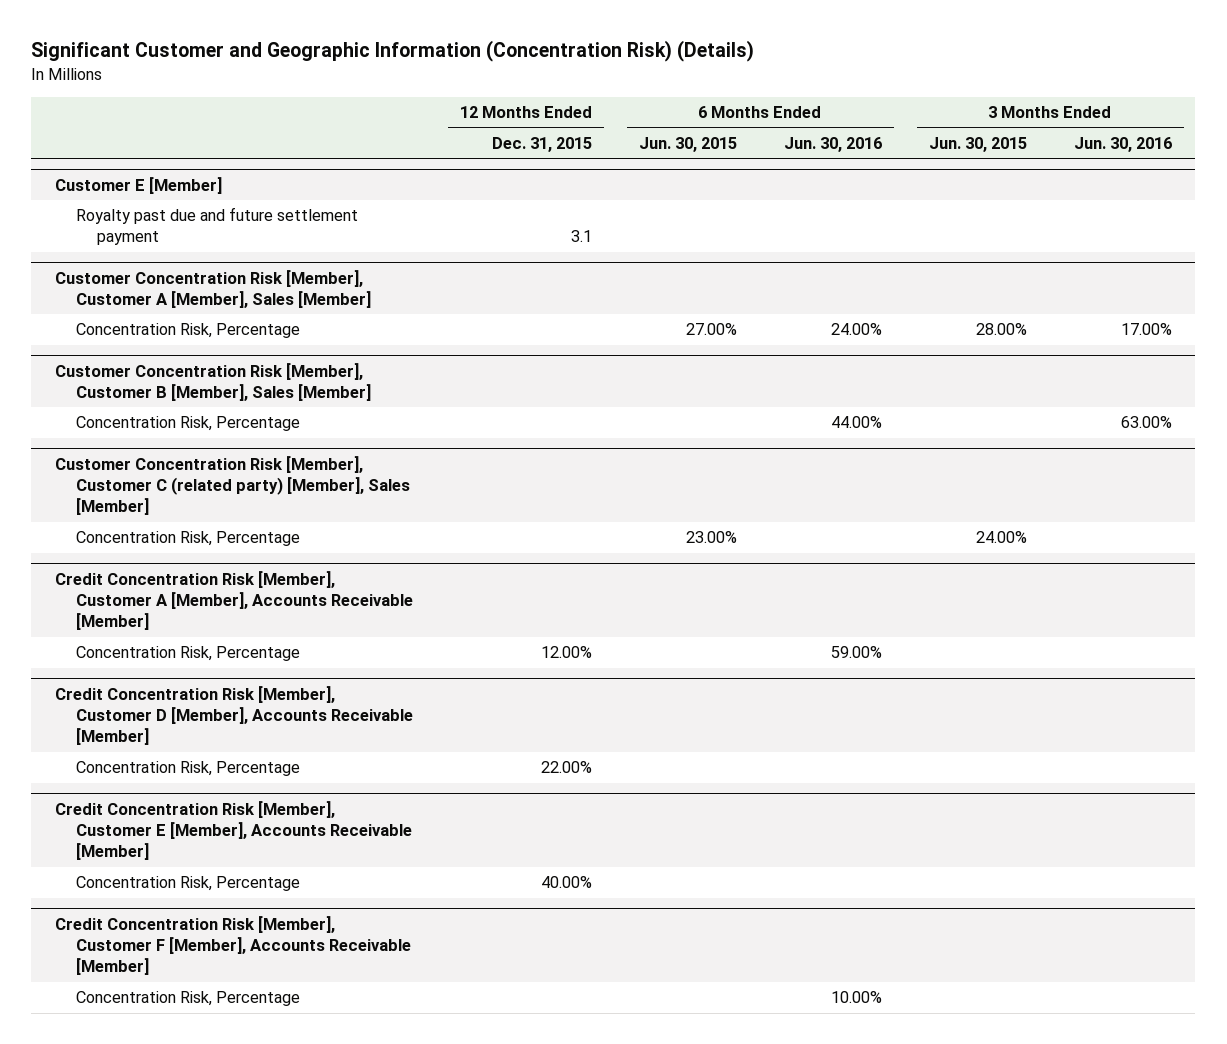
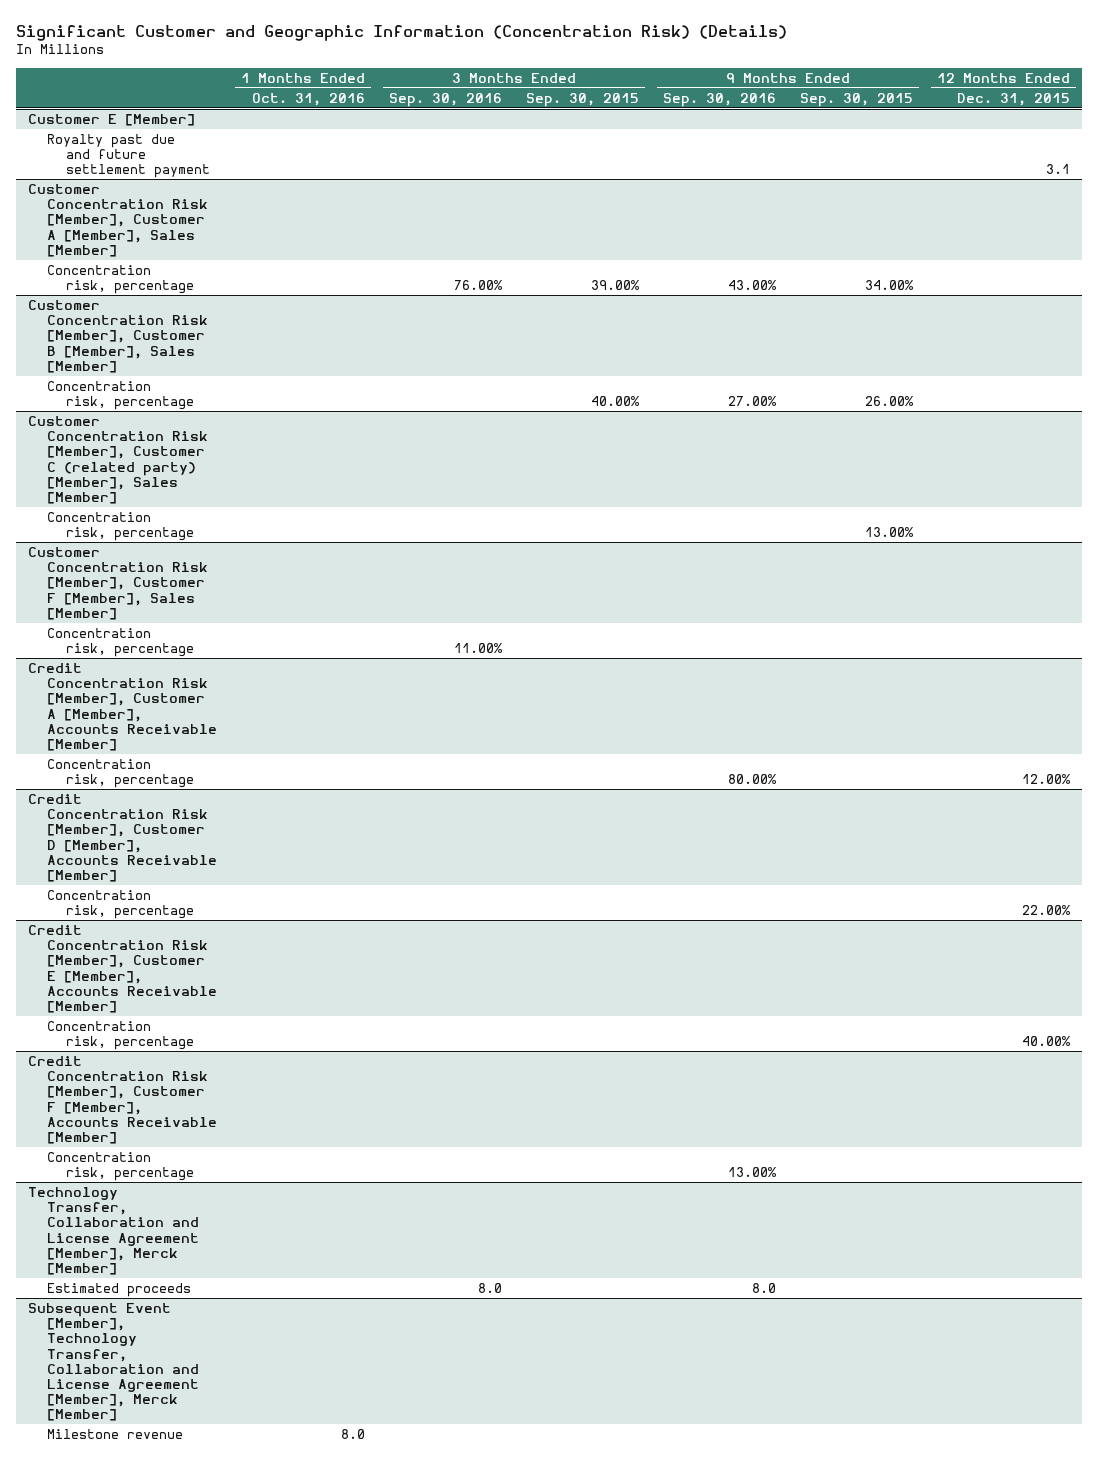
- | 12 Months Ended Dec. 31, 2015 | 6 Months Ended Jun. 30, 2015 | 6 Months Ended Jun. 30, 2016 | 3 Months Ended Jun. 30, 2015 | 3 Months Ended Jun. 30, 2016
+ | 1 Months Ended Oct. 31, 2016 | 3 Months Ended Sep. 30, 2016 | 3 Months Ended Sep. 30, 2015 | 9 Months Ended Sep. 30, 2016 | 9 Months Ended Sep. 30, 2015 | 12 Months Ended Dec. 31, 2015
@ Customer Concentration Risk [Member], Customer A [Member], Sales [Member]
- Concentration Risk, Percentage | | 27.00% | 24.00% | 28.00% | 17.00%
+ Concentration risk, percentage | | 76.00% | 39.00% | 43.00% | 34.00% |
@ Customer Concentration Risk [Member], Customer B [Member], Sales [Member]
- Concentration Risk, Percentage | | | 44.00% | | 63.00%
+ Concentration risk, percentage | | | 40.00% | 27.00% | 26.00% |
@ Customer Concentration Risk [Member], Customer C (related party) [Member], Sales [Member]
- Concentration Risk, Percentage | | 23.00% | | 24.00% |
+ Concentration risk, percentage | | | | | 13.00% |
+ Customer Concentration Risk [Member], Customer F [Member], Sales [Member]
+ Concentration risk, percentage | | 11.00% | | | |
@ Credit Concentration Risk [Member], Customer A [Member], Accounts Receivable [Member]
- Concentration Risk, Percentage | 12.00% | | 59.00% | |
+ Concentration risk, percentage | | | | 80.00% | | 12.00%
@ Credit Concentration Risk [Member], Customer D [Member], Accounts Receivable [Member]
- Concentration Risk, Percentage | 22.00% | | | |
+ Concentration risk, percentage | | | | | | 22.00%
@ Credit Concentration Risk [Member], Customer E [Member], Accounts Receivable [Member]
- Concentration Risk, Percentage | 40.00% | | | |
+ Concentration risk, percentage | | | | | | 40.00%
@ Credit Concentration Risk [Member], Customer F [Member], Accounts Receivable [Member]
- Concentration Risk, Percentage | | | 10.00% | |
+ Concentration risk, percentage | | | | 13.00% | |
+ Technology Transfer, Collaboration and License Agreement [Member], Merck [Member]
+ Estimated proceeds | | 8.0 | | 8.0 | |
+ Subsequent Event [Member], Technology Transfer, Collaboration and License Agreement [Member], Merck [Member]
+ Milestone revenue | 8.0 | | | | |

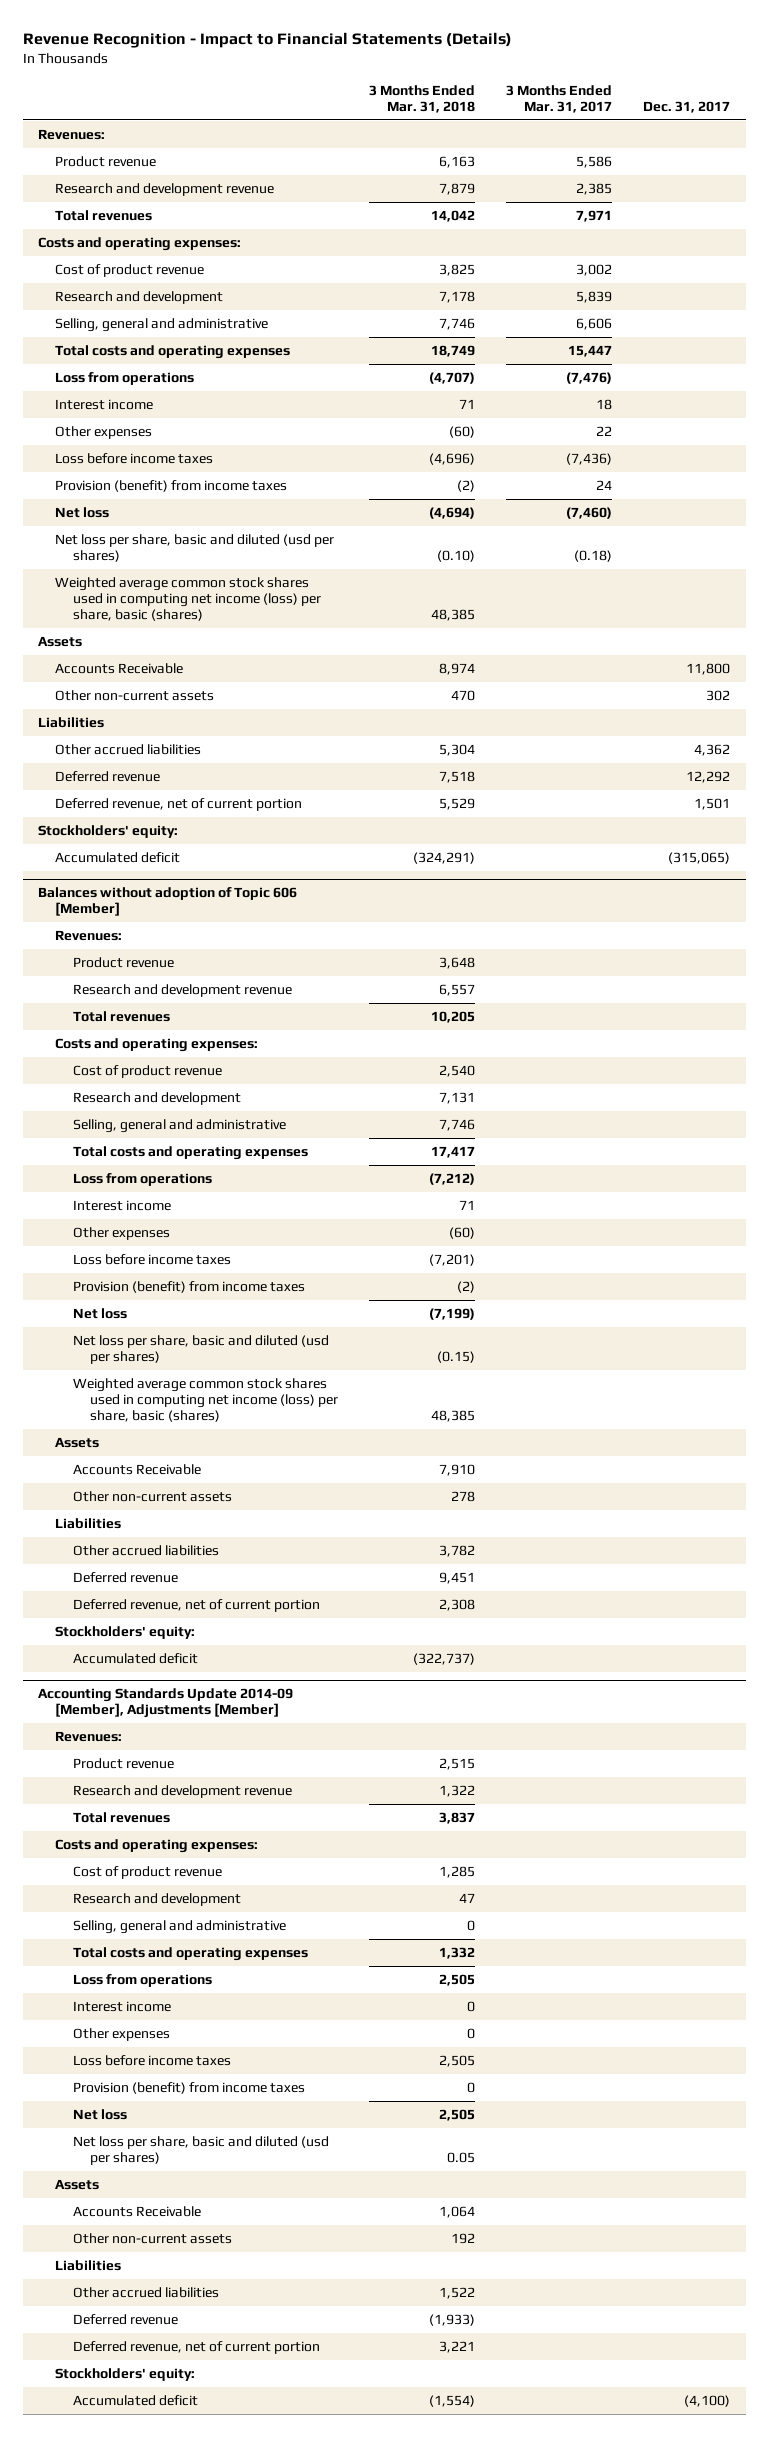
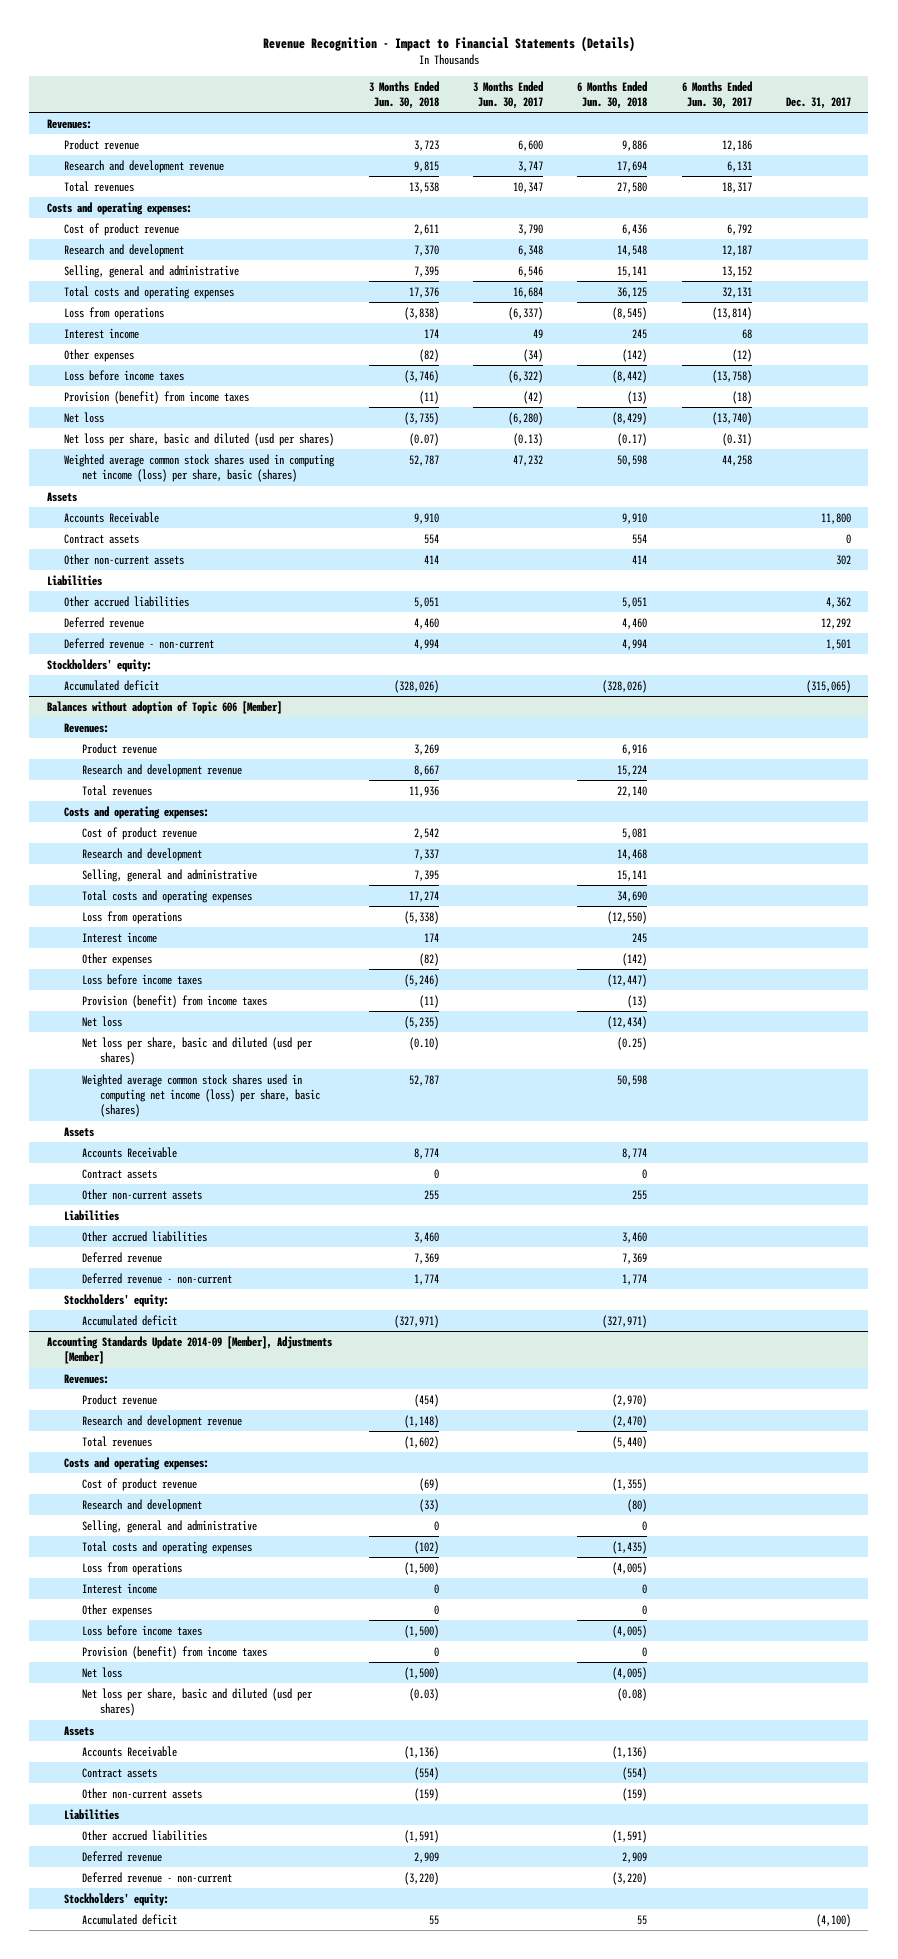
- | 3 Months Ended Mar. 31, 2018 | 3 Months Ended Mar. 31, 2017 | Dec. 31, 2017
+ | 3 Months Ended Jun. 30, 2018 | 3 Months Ended Jun. 30, 2017 | 6 Months Ended Jun. 30, 2018 | 6 Months Ended Jun. 30, 2017 | Dec. 31, 2017
+ Contract assets | 554 | | 554 | | 0
- Deferred revenue, net of current portion | 5,529 | | 1,501
+ Deferred revenue - non-current | 4,994 | | 4,994 | | 1,501
@ Balances without adoption of Topic 606 [Member]
+ Contract assets | 0 | | 0 | |
- Deferred revenue, net of current portion | 2,308 | |
+ Deferred revenue - non-current | 1,774 | | 1,774 | |
@ Accounting Standards Update 2014-09 [Member], Adjustments [Member]
+ Contract assets | (554) | | (554) | |
- Deferred revenue, net of current portion | 3,221 | |
+ Deferred revenue - non-current | (3,220) | | (3,220) | |

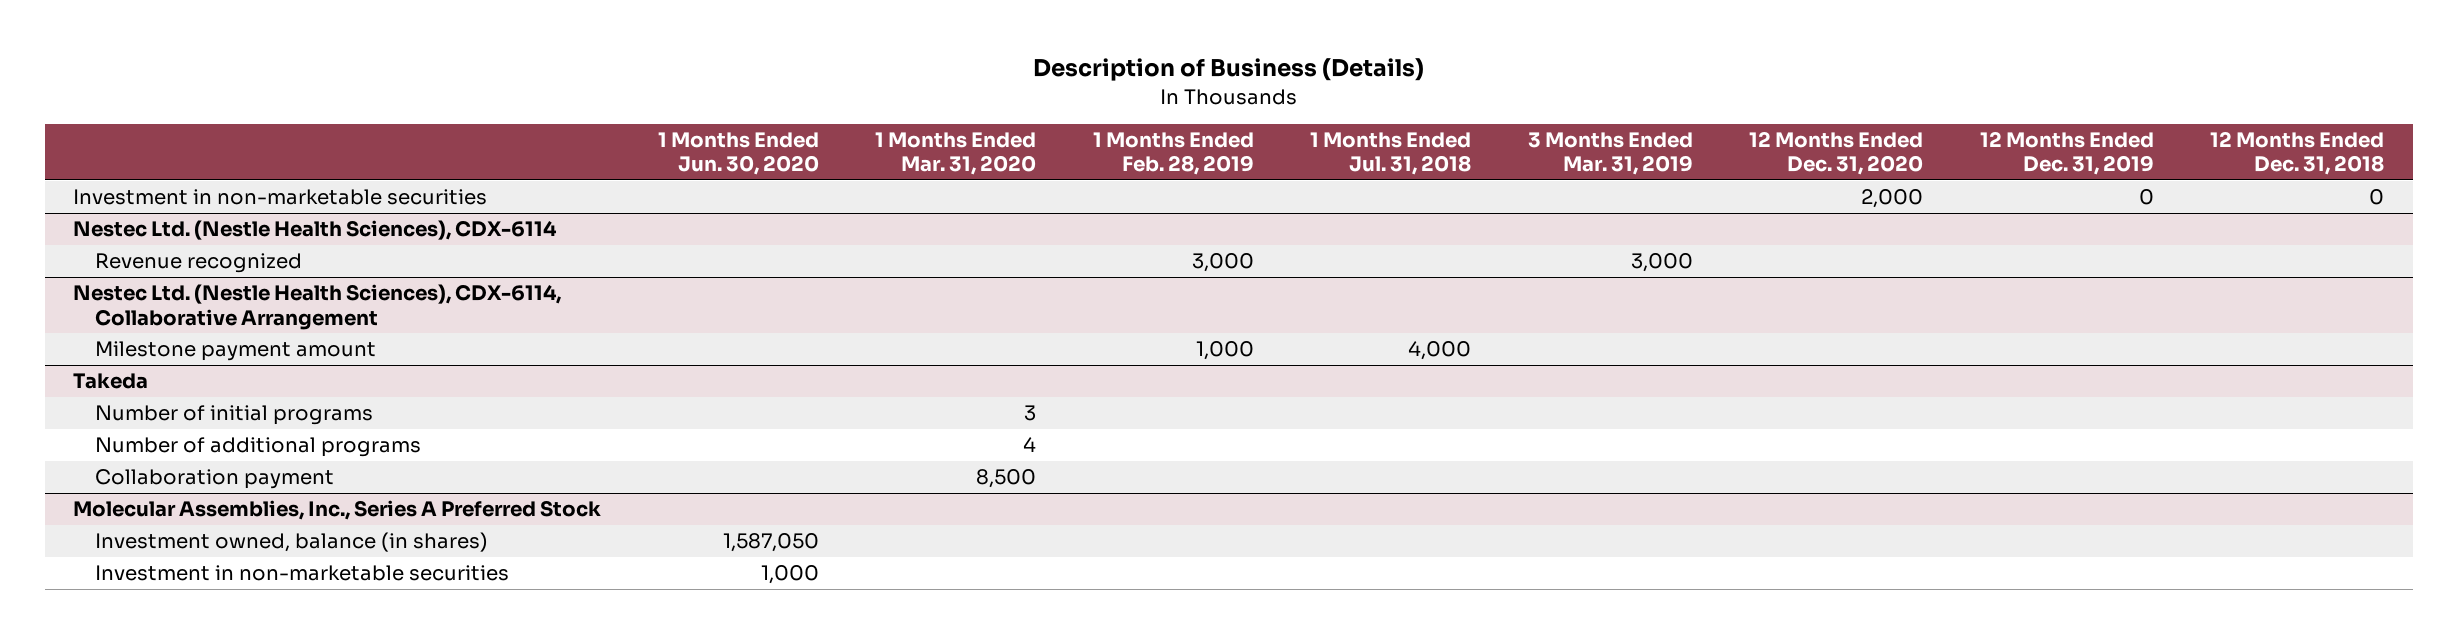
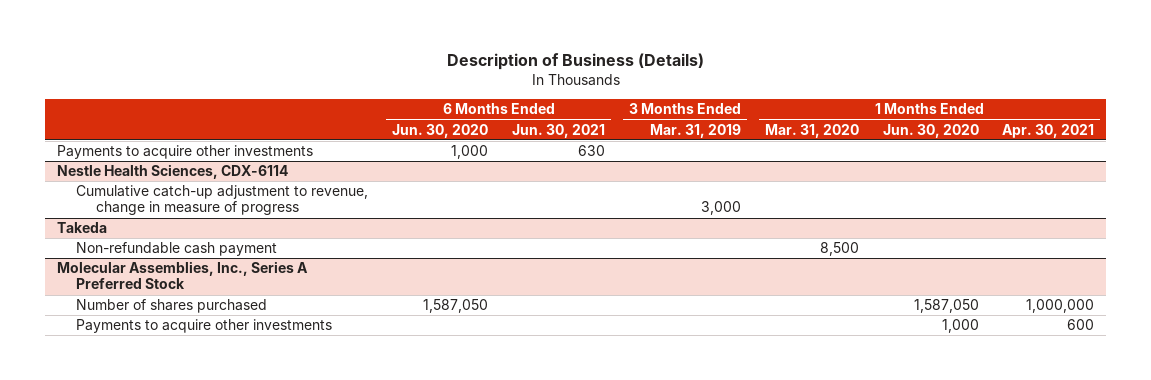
- | 1 Months Ended Jun. 30, 2020 | 1 Months Ended Mar. 31, 2020 | 1 Months Ended Feb. 28, 2019 | 1 Months Ended Jul. 31, 2018 | 3 Months Ended Mar. 31, 2019 | 12 Months Ended Dec. 31, 2020 | 12 Months Ended Dec. 31, 2019 | 12 Months Ended Dec. 31, 2018
+ | 6 Months Ended Jun. 30, 2020 | 6 Months Ended Jun. 30, 2021 | 3 Months Ended Mar. 31, 2019 | 1 Months Ended Mar. 31, 2020 | 1 Months Ended Jun. 30, 2020 | 1 Months Ended Apr. 30, 2021
- Investment in non-marketable securities | | | | | | 2,000 | 0 | 0
- Nestec Ltd. (Nestle Health Sciences), CDX-6114
- Revenue recognized | | | 3,000 | | 3,000 | | |
- Nestec Ltd. (Nestle Health Sciences), CDX-6114, Collaborative Arrangement
- Milestone payment amount | | | 1,000 | 4,000 | | | |
+ Payments to acquire other investments | 1,000 | 630 | | | |
+ Nestle Health Sciences, CDX-6114
+ Cumulative catch-up adjustment to revenue, change in measure of progress | | | 3,000 | | |
@ Takeda
- Number of initial programs | | 3 | | | | | |
- Number of additional programs | | 4 | | | | | |
- Collaboration payment | | 8,500 | | | | | |
+ Non-refundable cash payment | | | | 8,500 | |
@ Molecular Assemblies, Inc., Series A Preferred Stock
- Investment owned, balance (in shares) | 1,587,050 | | | | | | |
- Investment in non-marketable securities | 1,000 | | | | | | |
+ Number of shares purchased | 1,587,050 | | | | 1,587,050 | 1,000,000
+ Payments to acquire other investments | | | | | 1,000 | 600

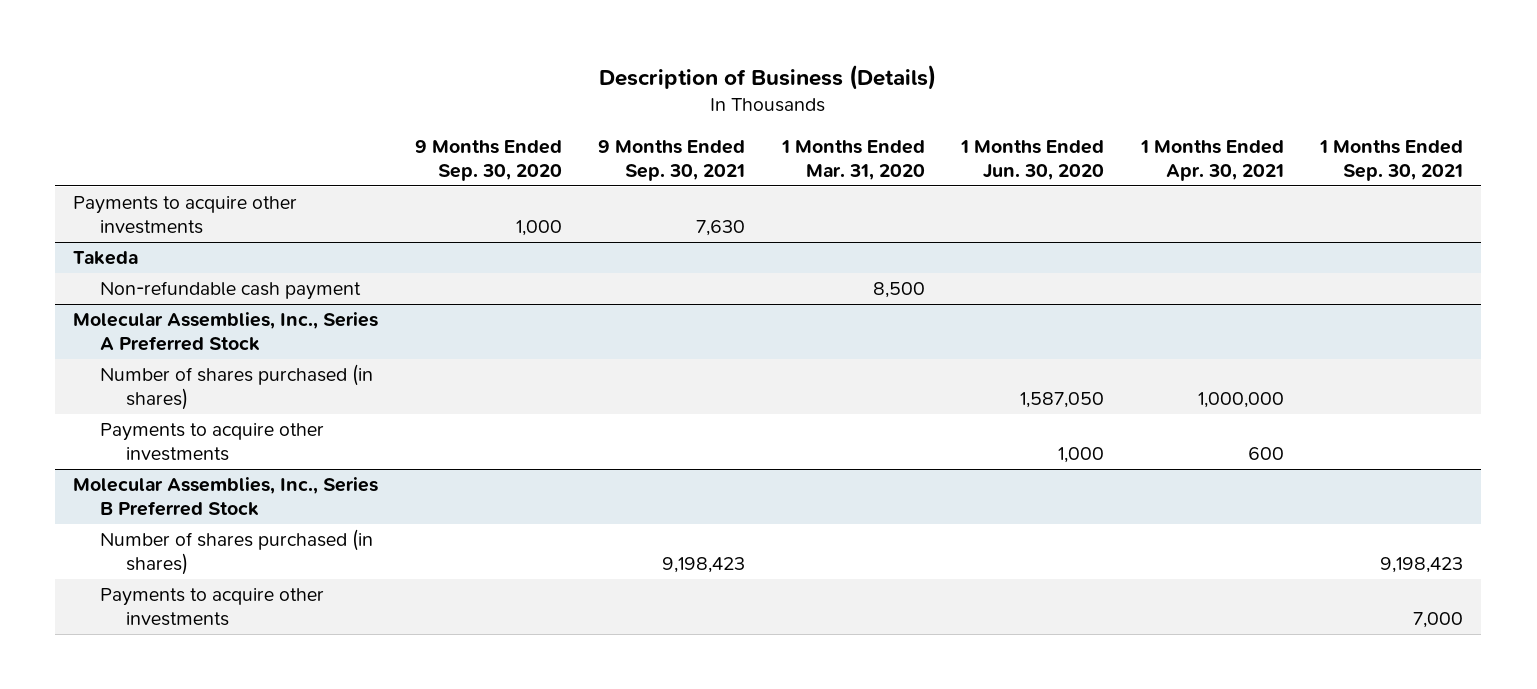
- | 6 Months Ended Jun. 30, 2020 | 6 Months Ended Jun. 30, 2021 | 3 Months Ended Mar. 31, 2019 | 1 Months Ended Mar. 31, 2020 | 1 Months Ended Jun. 30, 2020 | 1 Months Ended Apr. 30, 2021
+ | 9 Months Ended Sep. 30, 2020 | 9 Months Ended Sep. 30, 2021 | 1 Months Ended Mar. 31, 2020 | 1 Months Ended Jun. 30, 2020 | 1 Months Ended Apr. 30, 2021 | 1 Months Ended Sep. 30, 2021
- Nestle Health Sciences, CDX-6114
- Cumulative catch-up adjustment to revenue, change in measure of progress | | | 3,000 | | |
@ Molecular Assemblies, Inc., Series A Preferred Stock
- Number of shares purchased | 1,587,050 | | | | 1,587,050 | 1,000,000
+ Number of shares purchased (in shares) | | | | 1,587,050 | 1,000,000 |
+ Molecular Assemblies, Inc., Series B Preferred Stock
+ Number of shares purchased (in shares) | | 9,198,423 | | | | 9,198,423
+ Payments to acquire other investments | | | | | | 7,000

